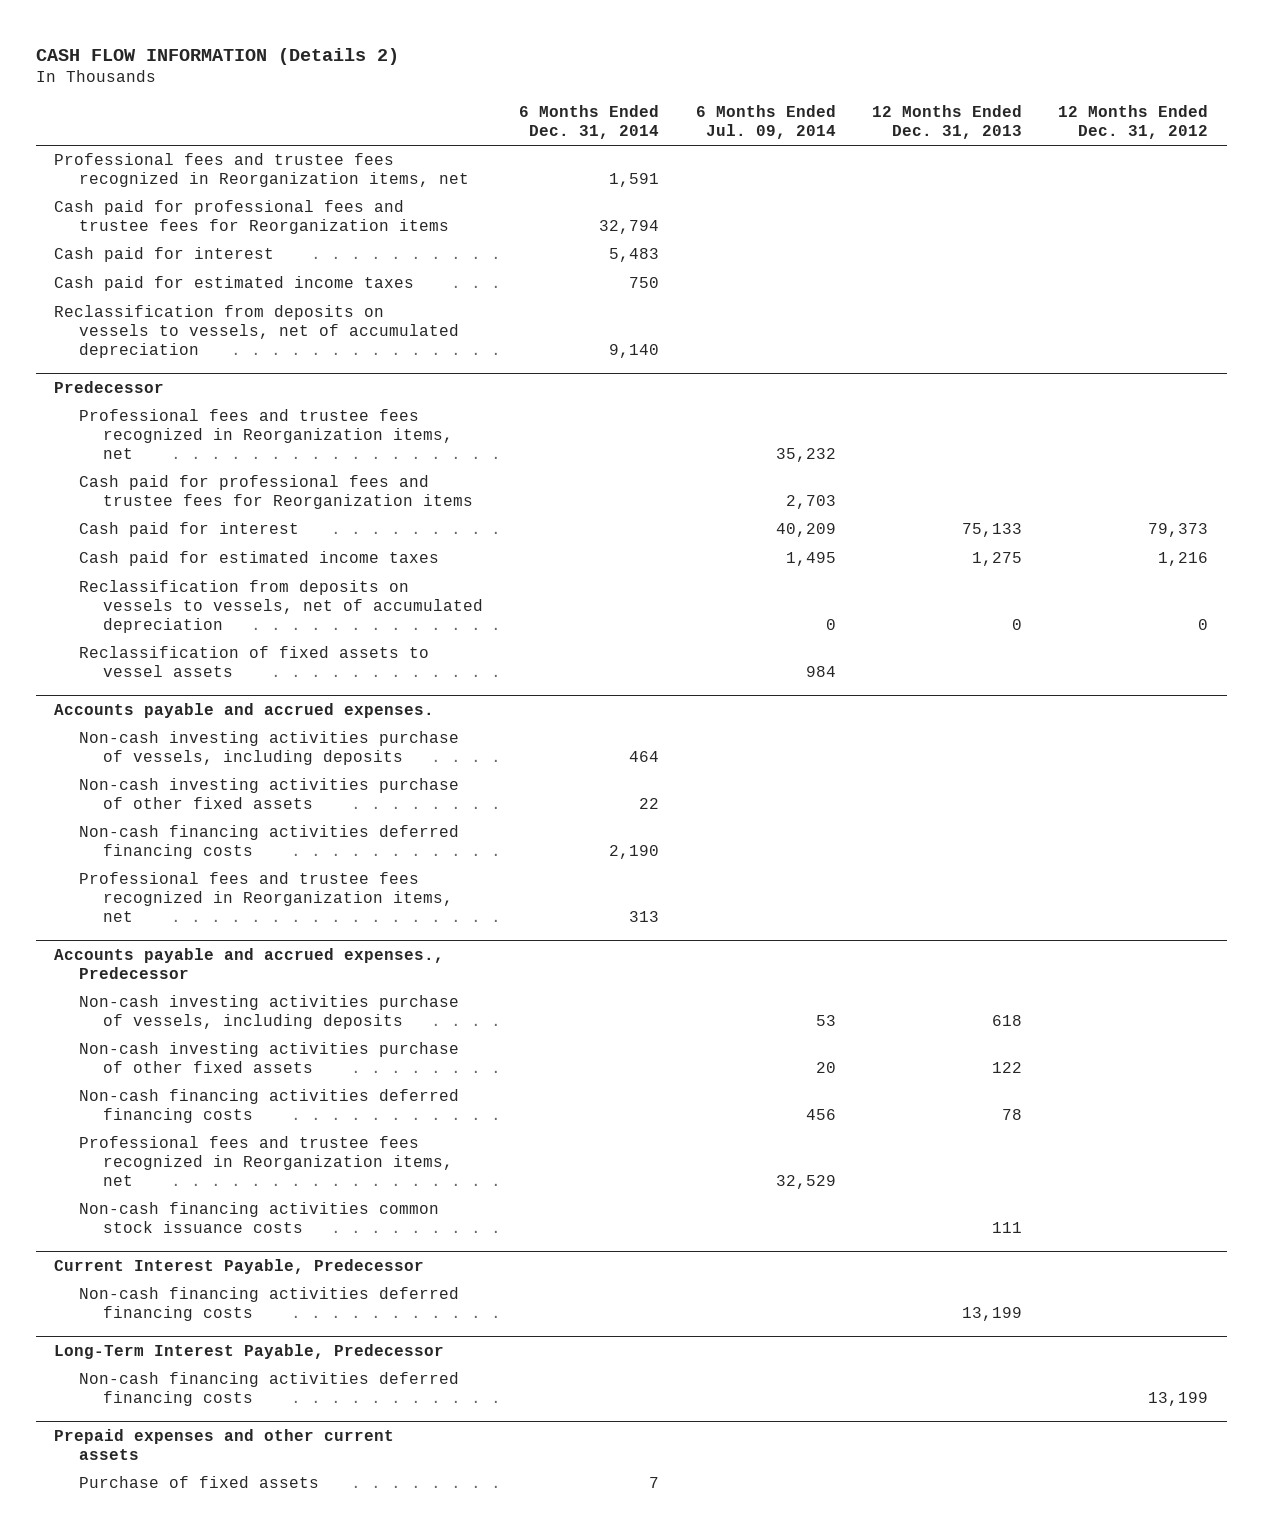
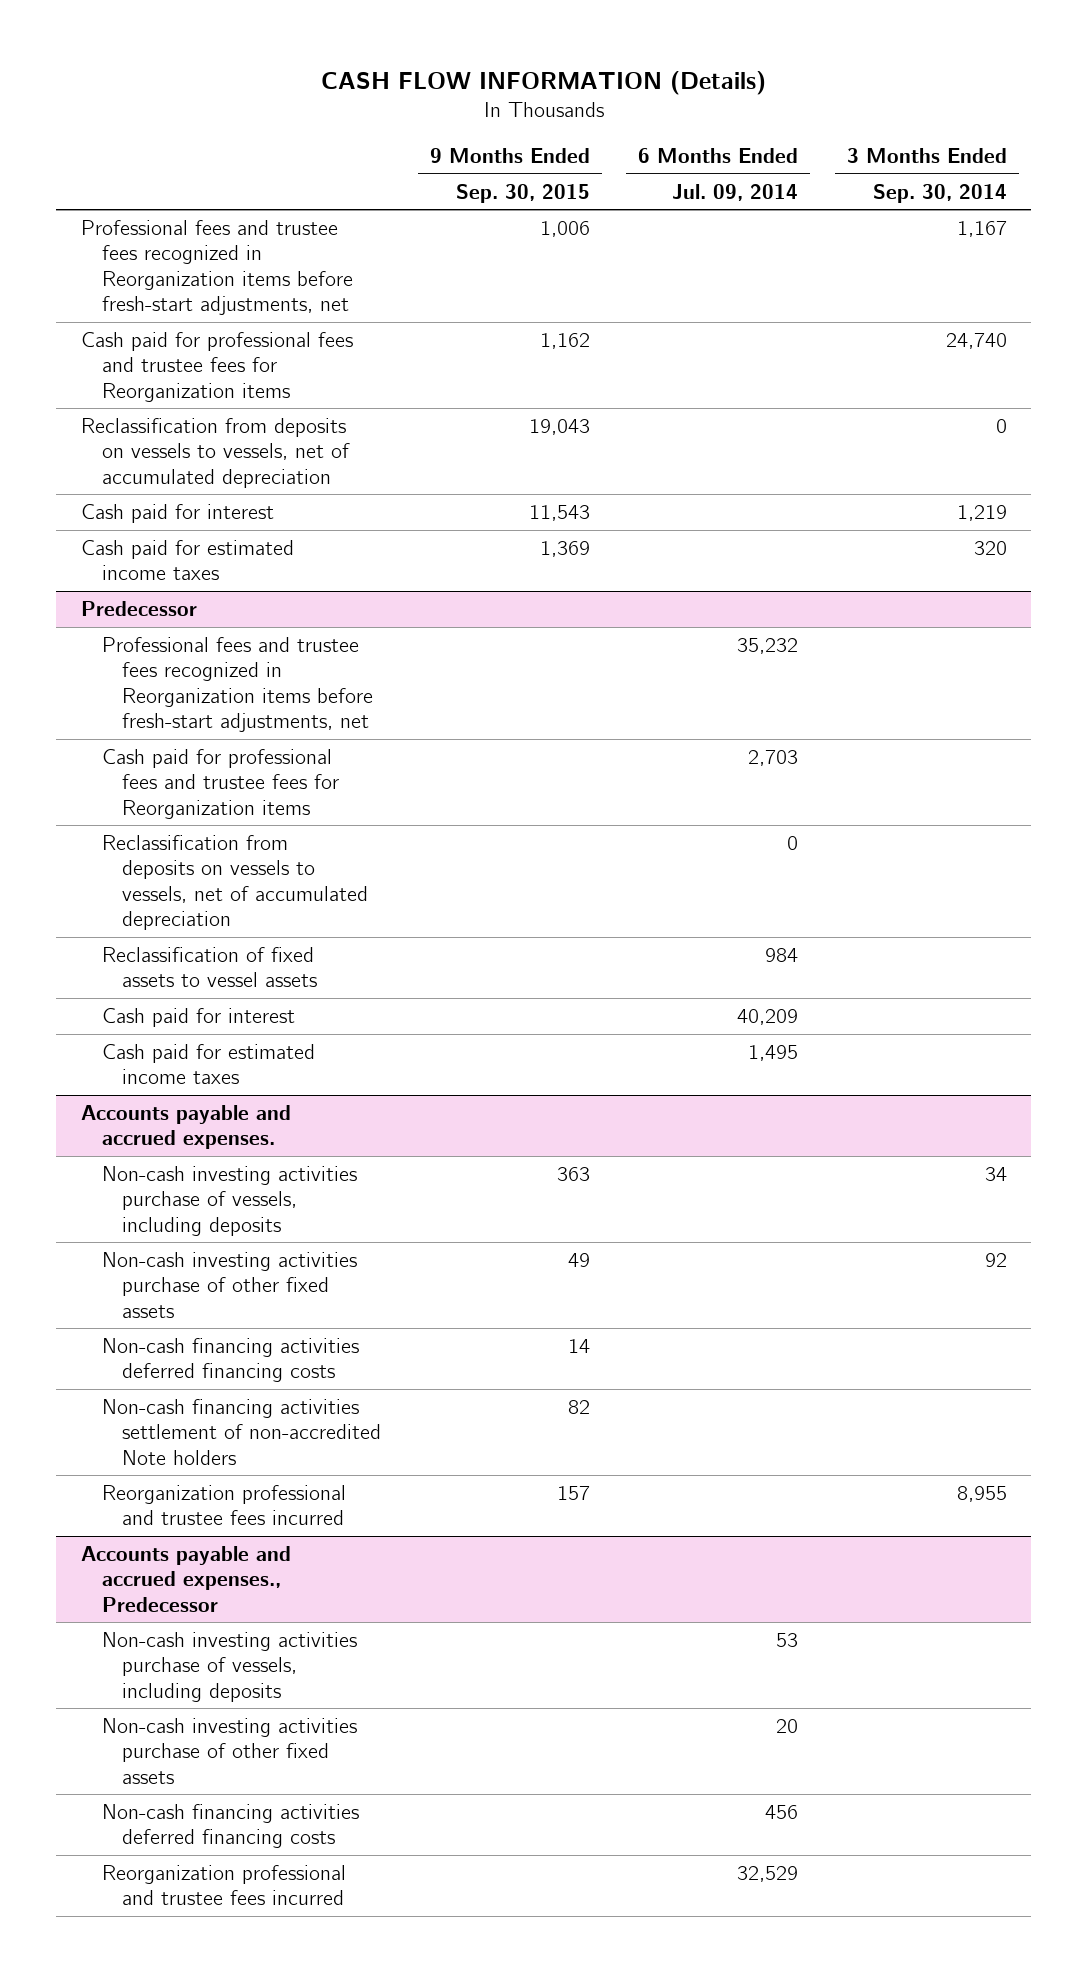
- CASH FLOW INFORMATION (Details 2)
+ CASH FLOW INFORMATION (Details)
- | 6 Months Ended Dec. 31, 2014 | 6 Months Ended Jul. 09, 2014 | 12 Months Ended Dec. 31, 2013 | 12 Months Ended Dec. 31, 2012
+ | 9 Months Ended Sep. 30, 2015 | 6 Months Ended Jul. 09, 2014 | 3 Months Ended Sep. 30, 2014
- Professional fees and trustee fees recognized in Reorganization items, net | 1,591 | | |
+ Professional fees and trustee fees recognized in Reorganization items before fresh-start adjustments, net | 1,006 | | 1,167
moved up: Reclassification from deposits on vessels to vessels, net of accumulated depreciation | 19,043 | | 0
@ Predecessor
- Professional fees and trustee fees recognized in Reorganization items, net | | 35,232 | |
+ Professional fees and trustee fees recognized in Reorganization items before fresh-start adjustments, net | | 35,232 |
moved down: Cash paid for interest | | 40,209 |
moved down: Cash paid for estimated income taxes | | 1,495 |
@ Accounts payable and accrued expenses.
- Professional fees and trustee fees recognized in Reorganization items, net | 313 | | |
+ Non-cash financing activities settlement of non-accredited Note holders | 82 | |
+ Reorganization professional and trustee fees incurred | 157 | | 8,955
@ Accounts payable and accrued expenses., Predecessor
- Professional fees and trustee fees recognized in Reorganization items, net | | 32,529 | |
- Non-cash financing activities common stock issuance costs | | | 111 |
- Current Interest Payable, Predecessor
- Non-cash financing activities deferred financing costs | | | 13,199 |
- Long-Term Interest Payable, Predecessor
- Non-cash financing activities deferred financing costs | | | | 13,199
- Prepaid expenses and other current assets
- Purchase of fixed assets | 7 | | |
@ Accounts payable and accrued expenses., Predecessor
+ Reorganization professional and trustee fees incurred | | 32,529 |

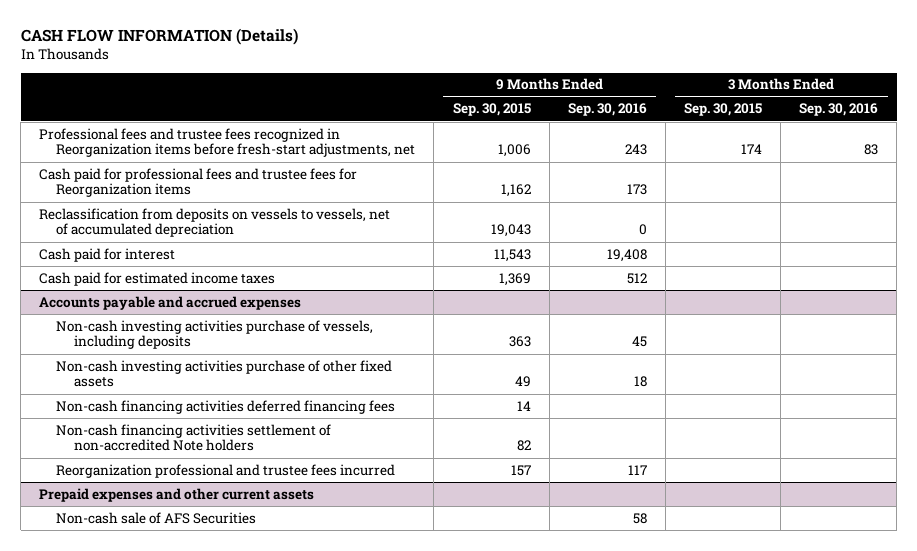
- | 9 Months Ended Sep. 30, 2015 | 6 Months Ended Jul. 09, 2014 | 3 Months Ended Sep. 30, 2014
+ | 9 Months Ended Sep. 30, 2015 | 9 Months Ended Sep. 30, 2016 | 3 Months Ended Sep. 30, 2015 | 3 Months Ended Sep. 30, 2016
- Predecessor
- Professional fees and trustee fees recognized in Reorganization items before fresh-start adjustments, net | | 35,232 |
- Cash paid for professional fees and trustee fees for Reorganization items | | 2,703 |
- Reclassification from deposits on vessels to vessels, net of accumulated depreciation | | 0 |
- Reclassification of fixed assets to vessel assets | | 984 |
- Cash paid for interest | | 40,209 |
- Cash paid for estimated income taxes | | 1,495 |
- Accounts payable and accrued expenses.
+ Accounts payable and accrued expenses
- Non-cash financing activities deferred financing costs | 14 | |
+ Non-cash financing activities deferred financing fees | 14 | | |
- Accounts payable and accrued expenses., Predecessor
- Non-cash investing activities purchase of vessels, including deposits | | 53 |
- Non-cash investing activities purchase of other fixed assets | | 20 |
- Non-cash financing activities deferred financing costs | | 456 |
- Reorganization professional and trustee fees incurred | | 32,529 |
+ Prepaid expenses and other current assets
+ Non-cash sale of AFS Securities | | 58 | |

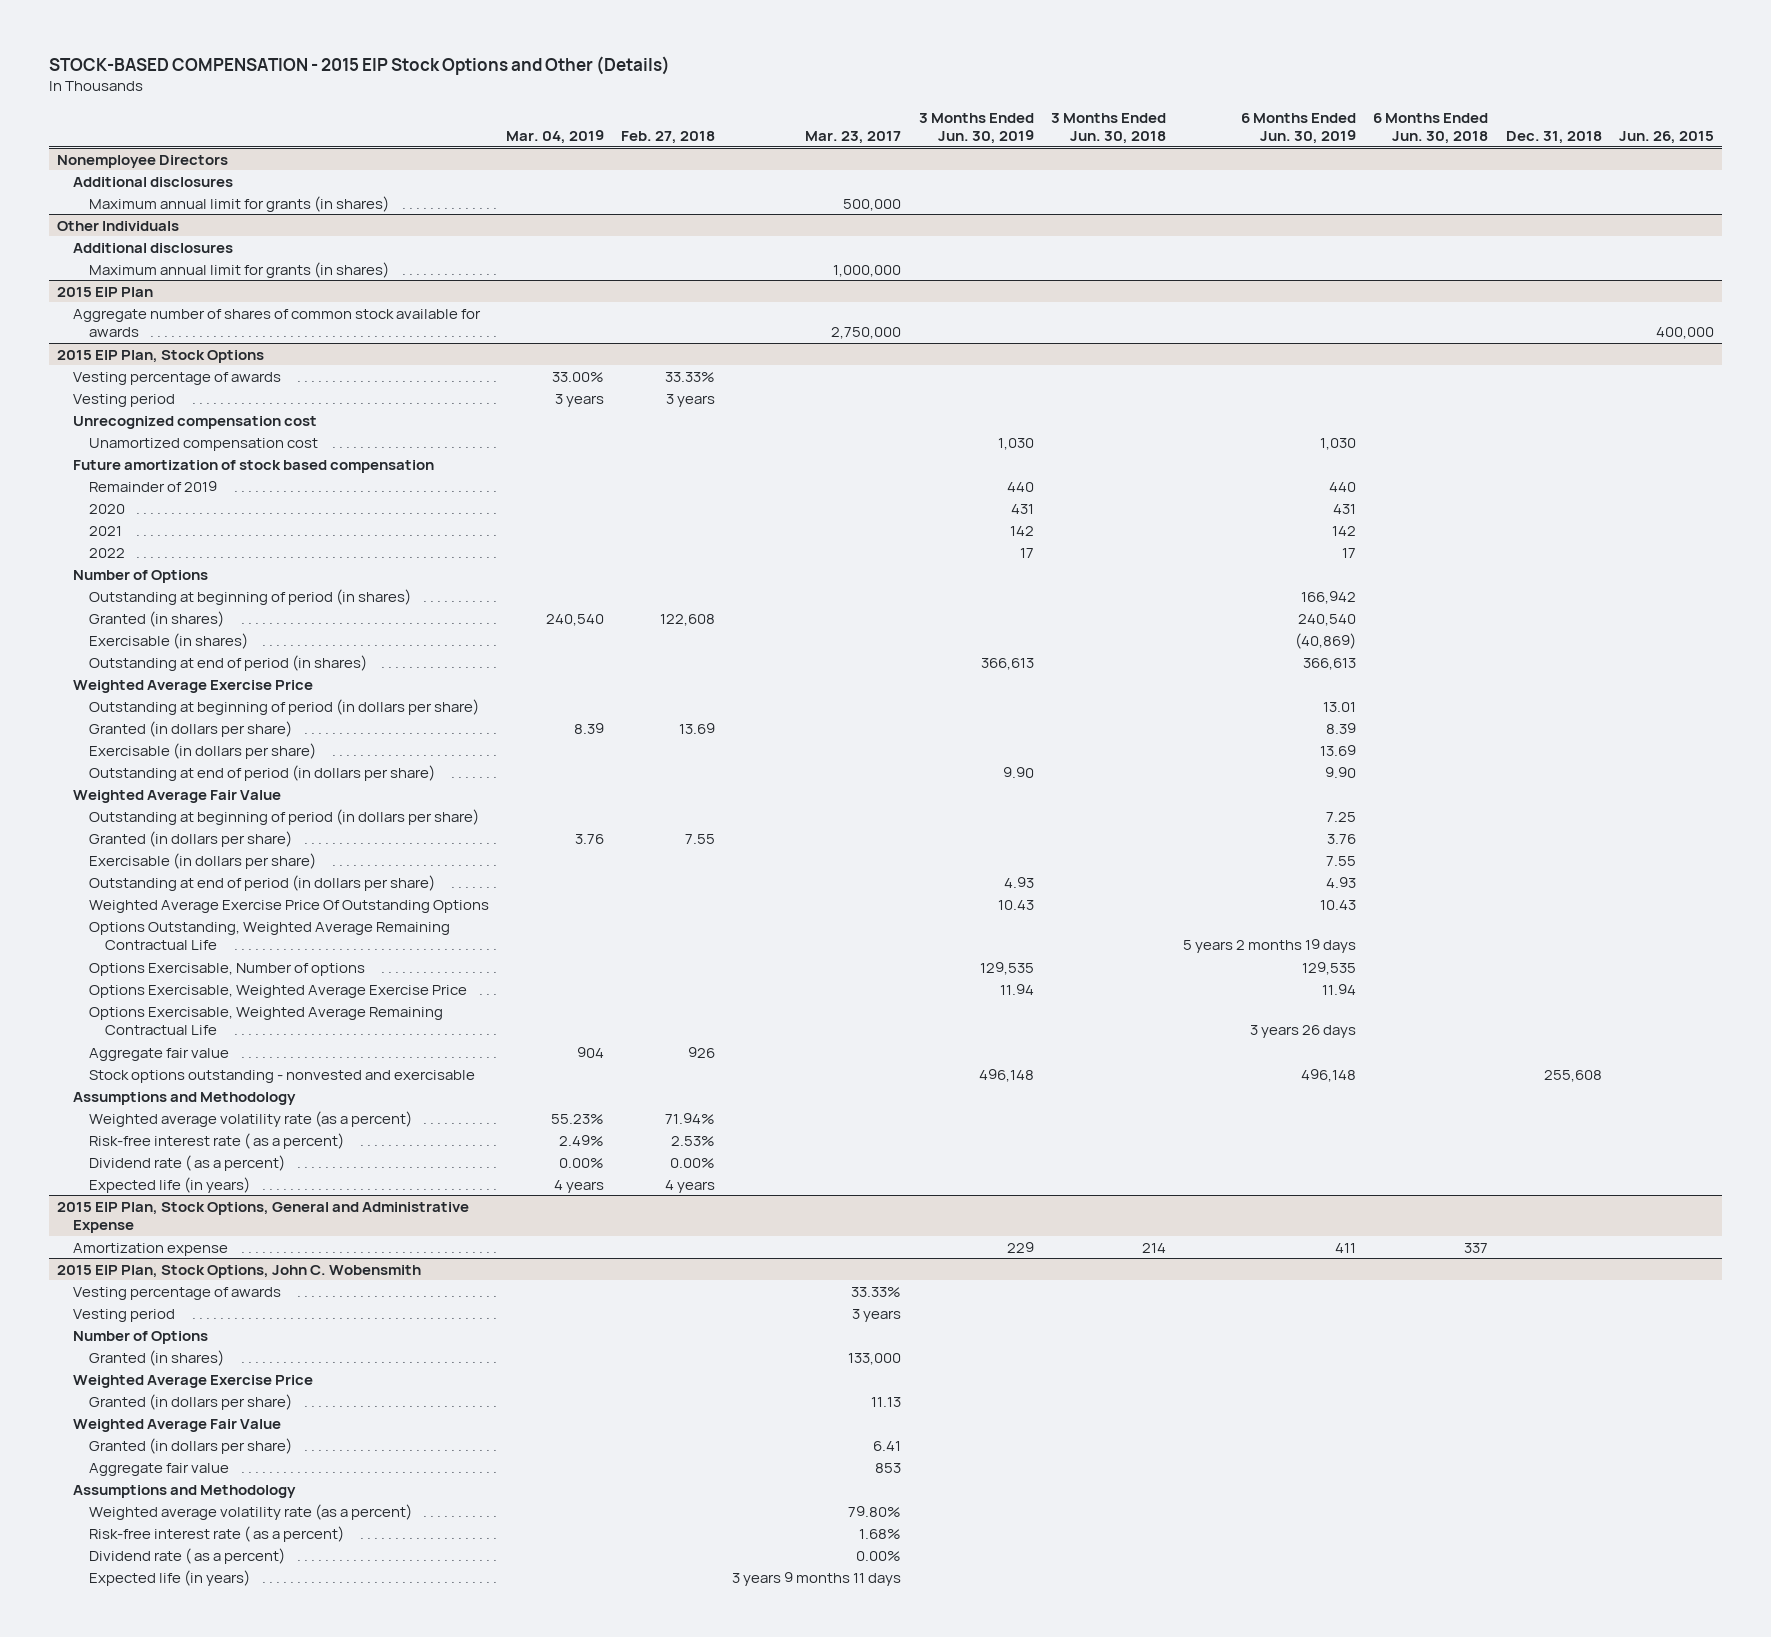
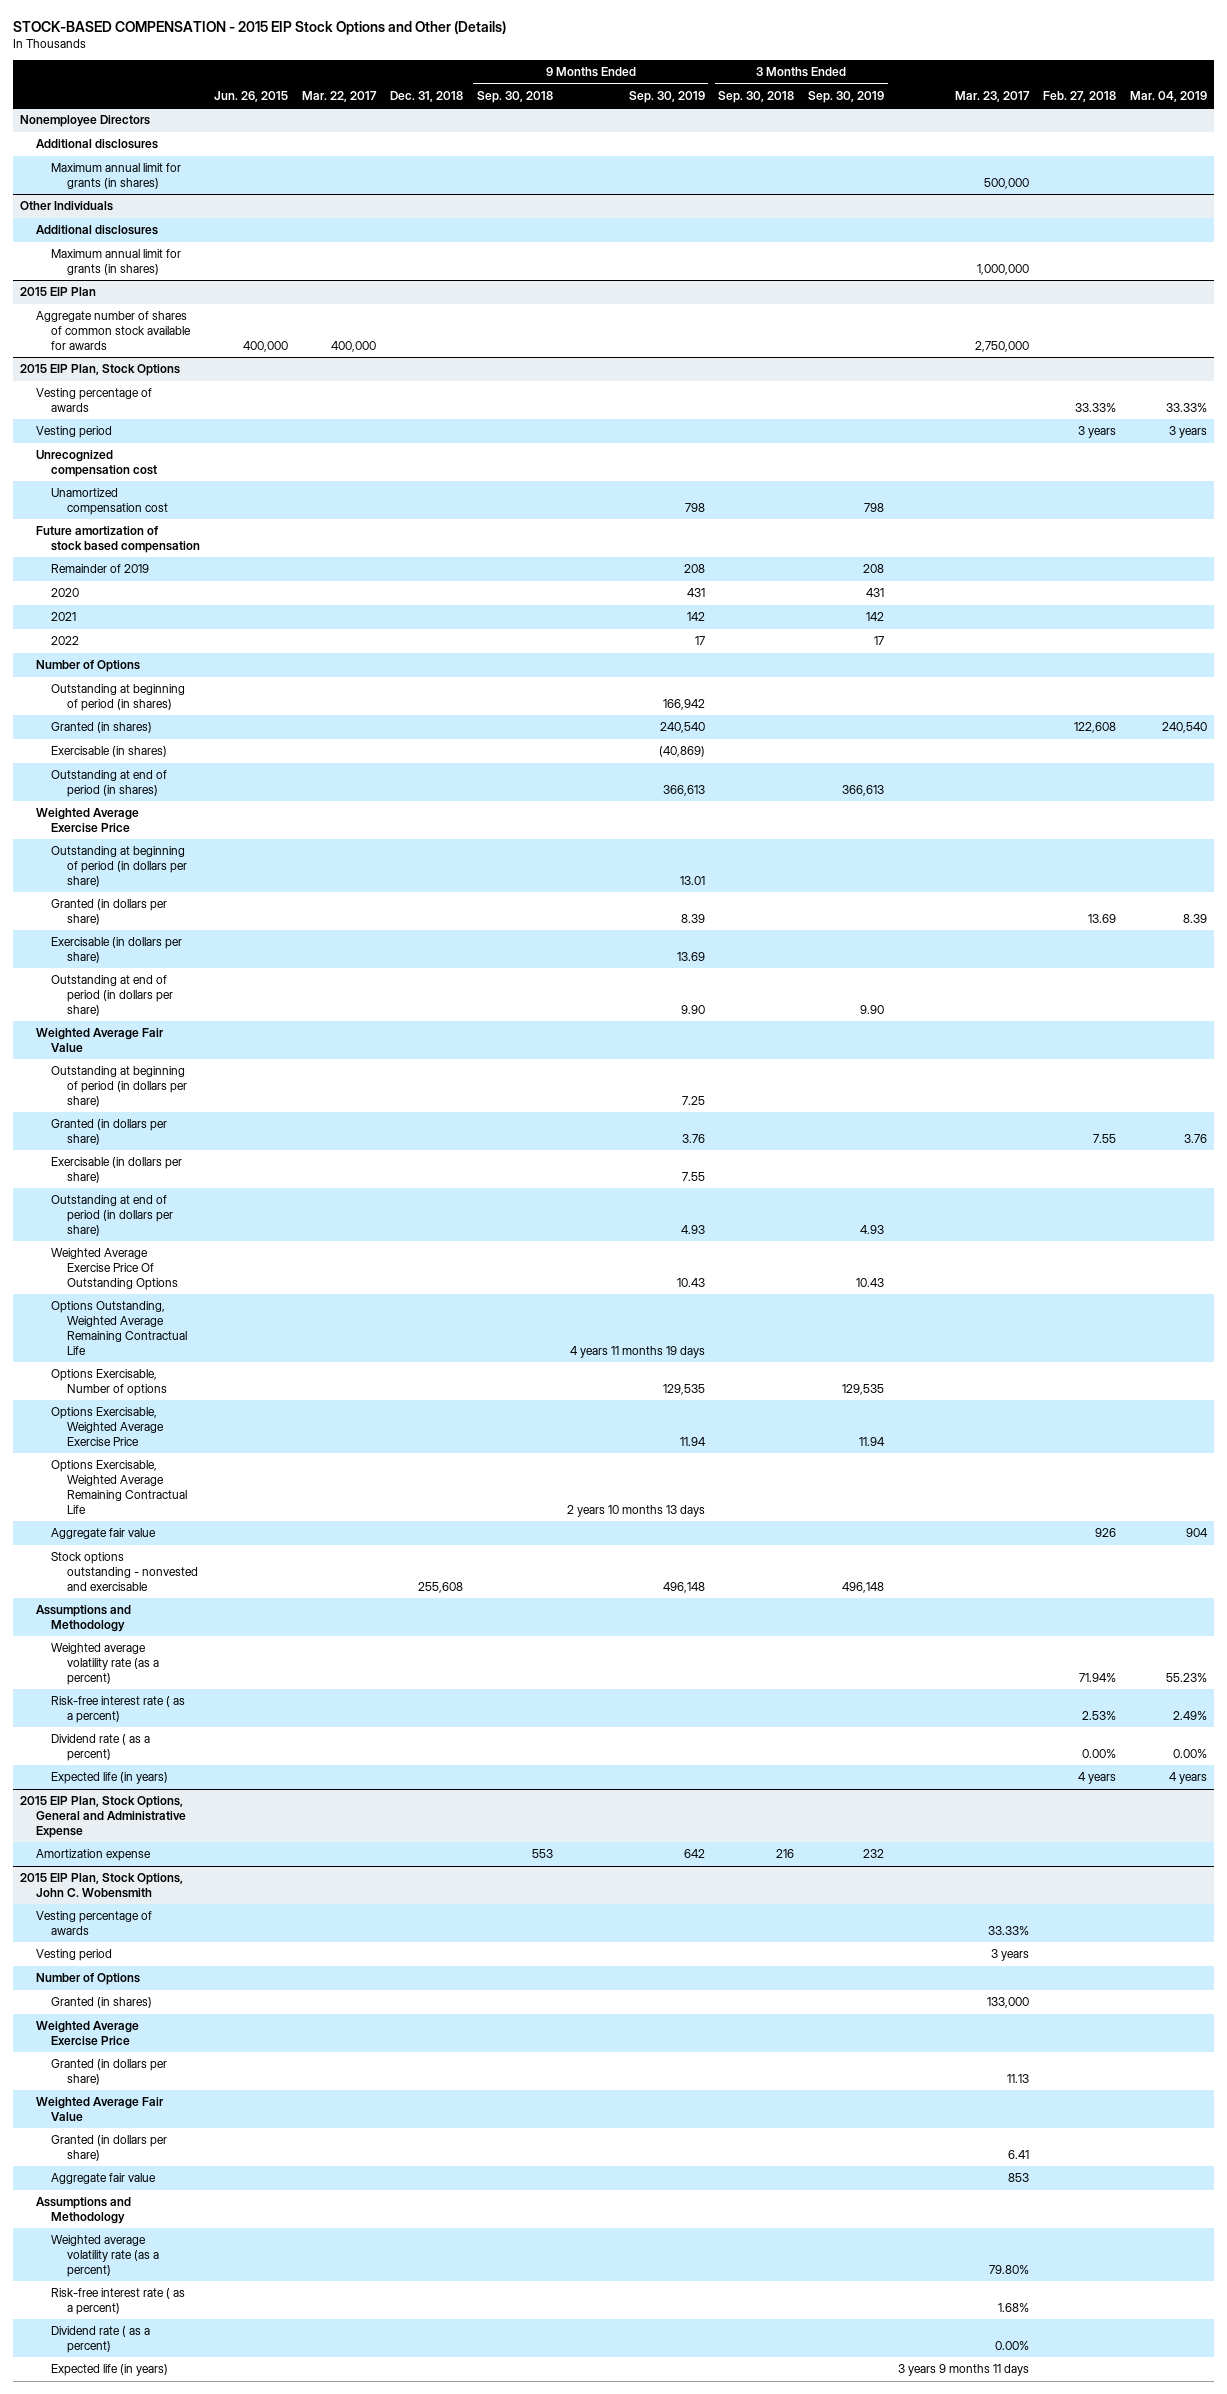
- | Mar. 04, 2019 | Feb. 27, 2018 | Mar. 23, 2017 | 3 Months Ended Jun. 30, 2019 | 3 Months Ended Jun. 30, 2018 | 6 Months Ended Jun. 30, 2019 | 6 Months Ended Jun. 30, 2018 | Dec. 31, 2018 | Jun. 26, 2015
+ | Jun. 26, 2015 | Mar. 22, 2017 | Dec. 31, 2018 | 9 Months Ended Sep. 30, 2018 | 9 Months Ended Sep. 30, 2019 | 3 Months Ended Sep. 30, 2018 | 3 Months Ended Sep. 30, 2019 | Mar. 23, 2017 | Feb. 27, 2018 | Mar. 04, 2019
@ 2015 EIP Plan, Stock Options
- Vesting percentage of awards | 33.00% | 33.33% | | | | | | |
+ Vesting percentage of awards | | | | | | | | | 33.33% | 33.33%

